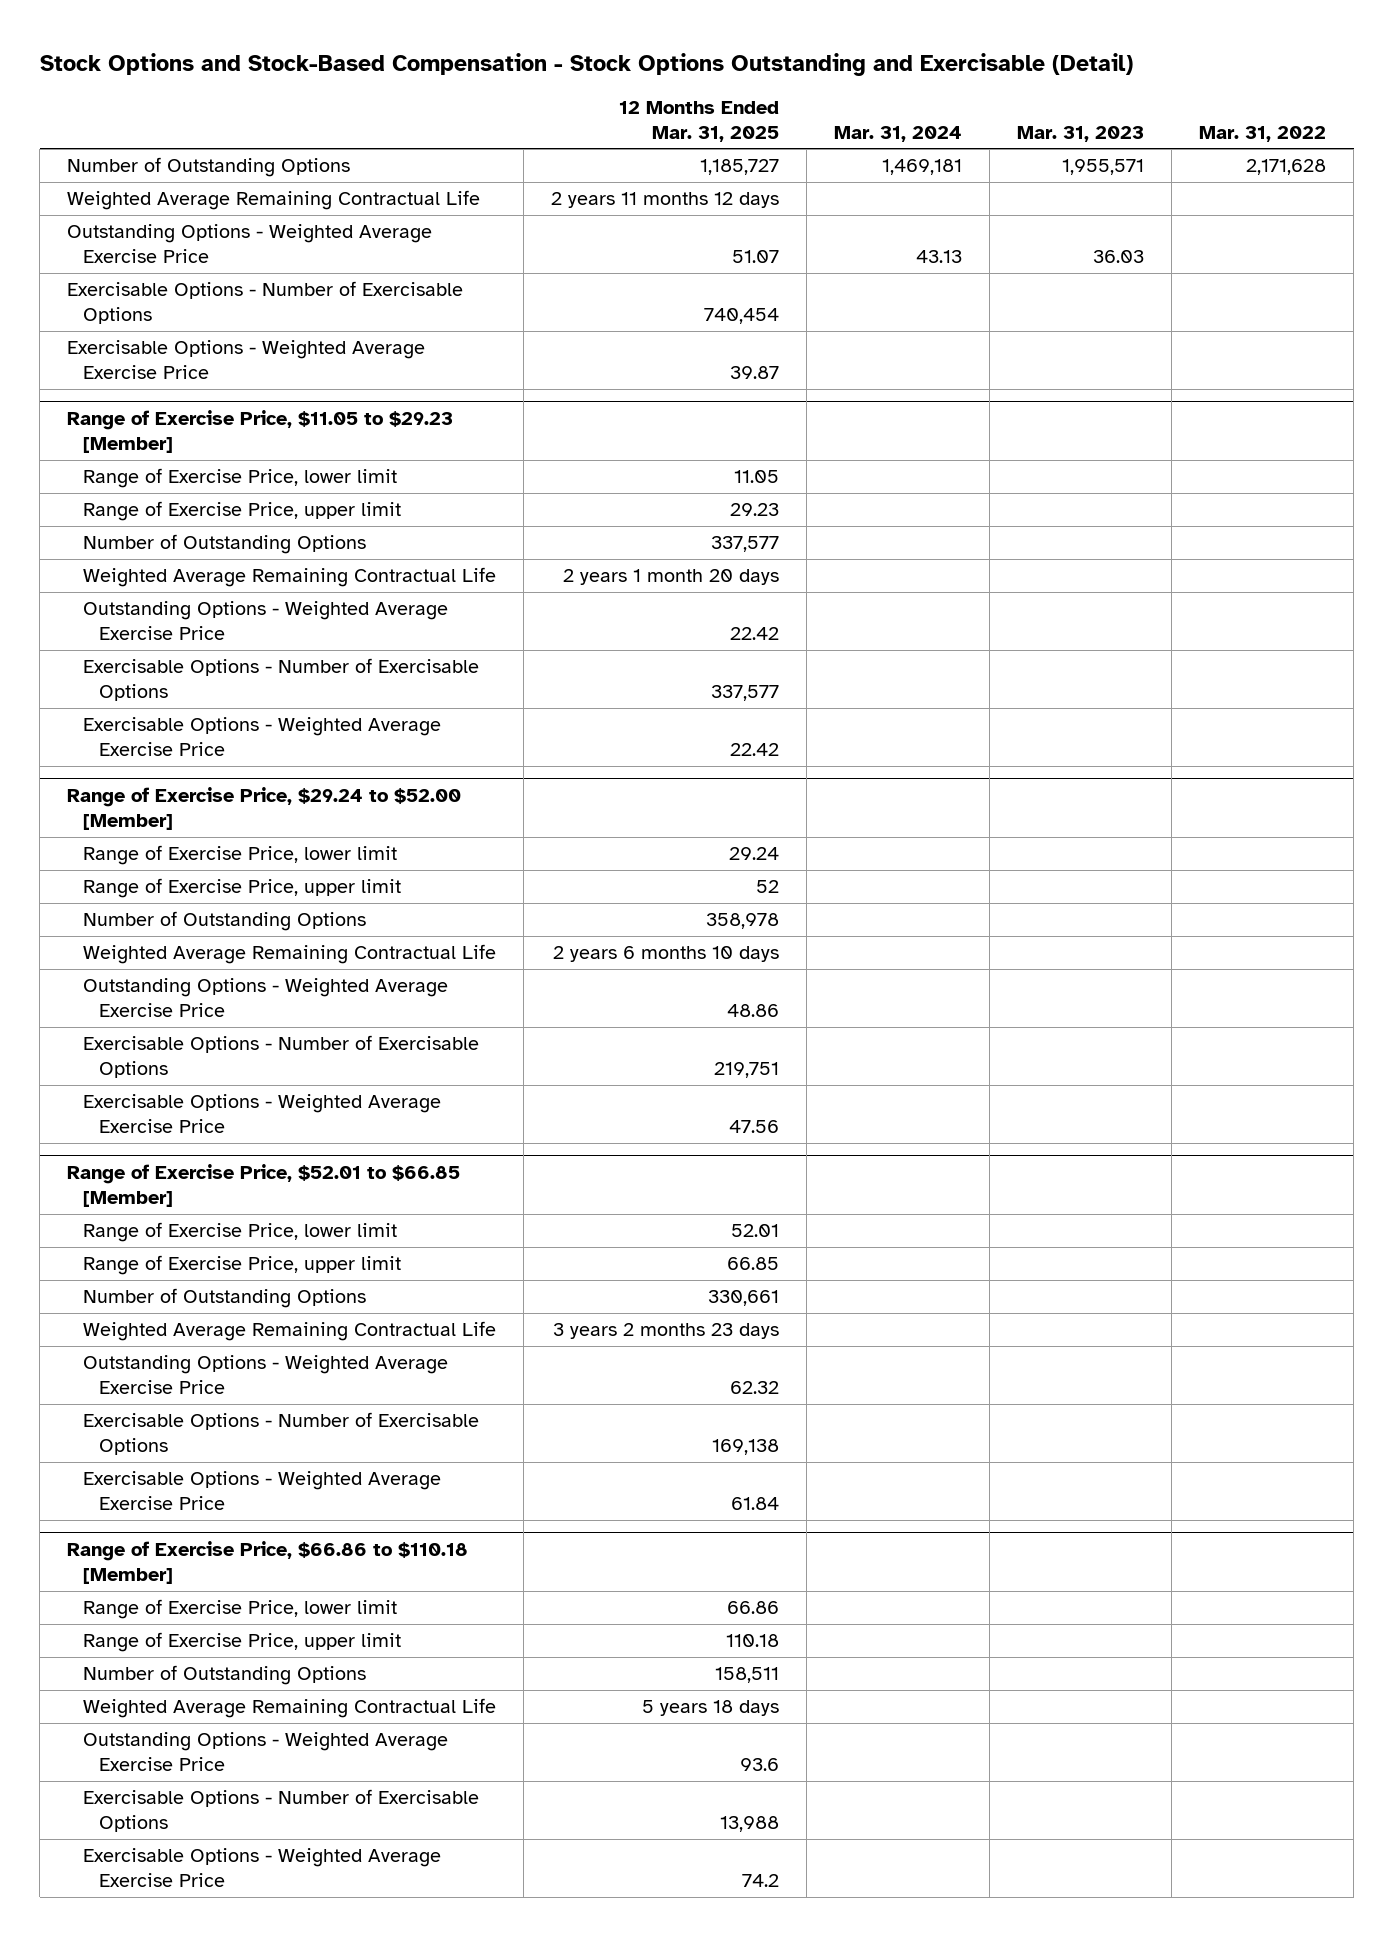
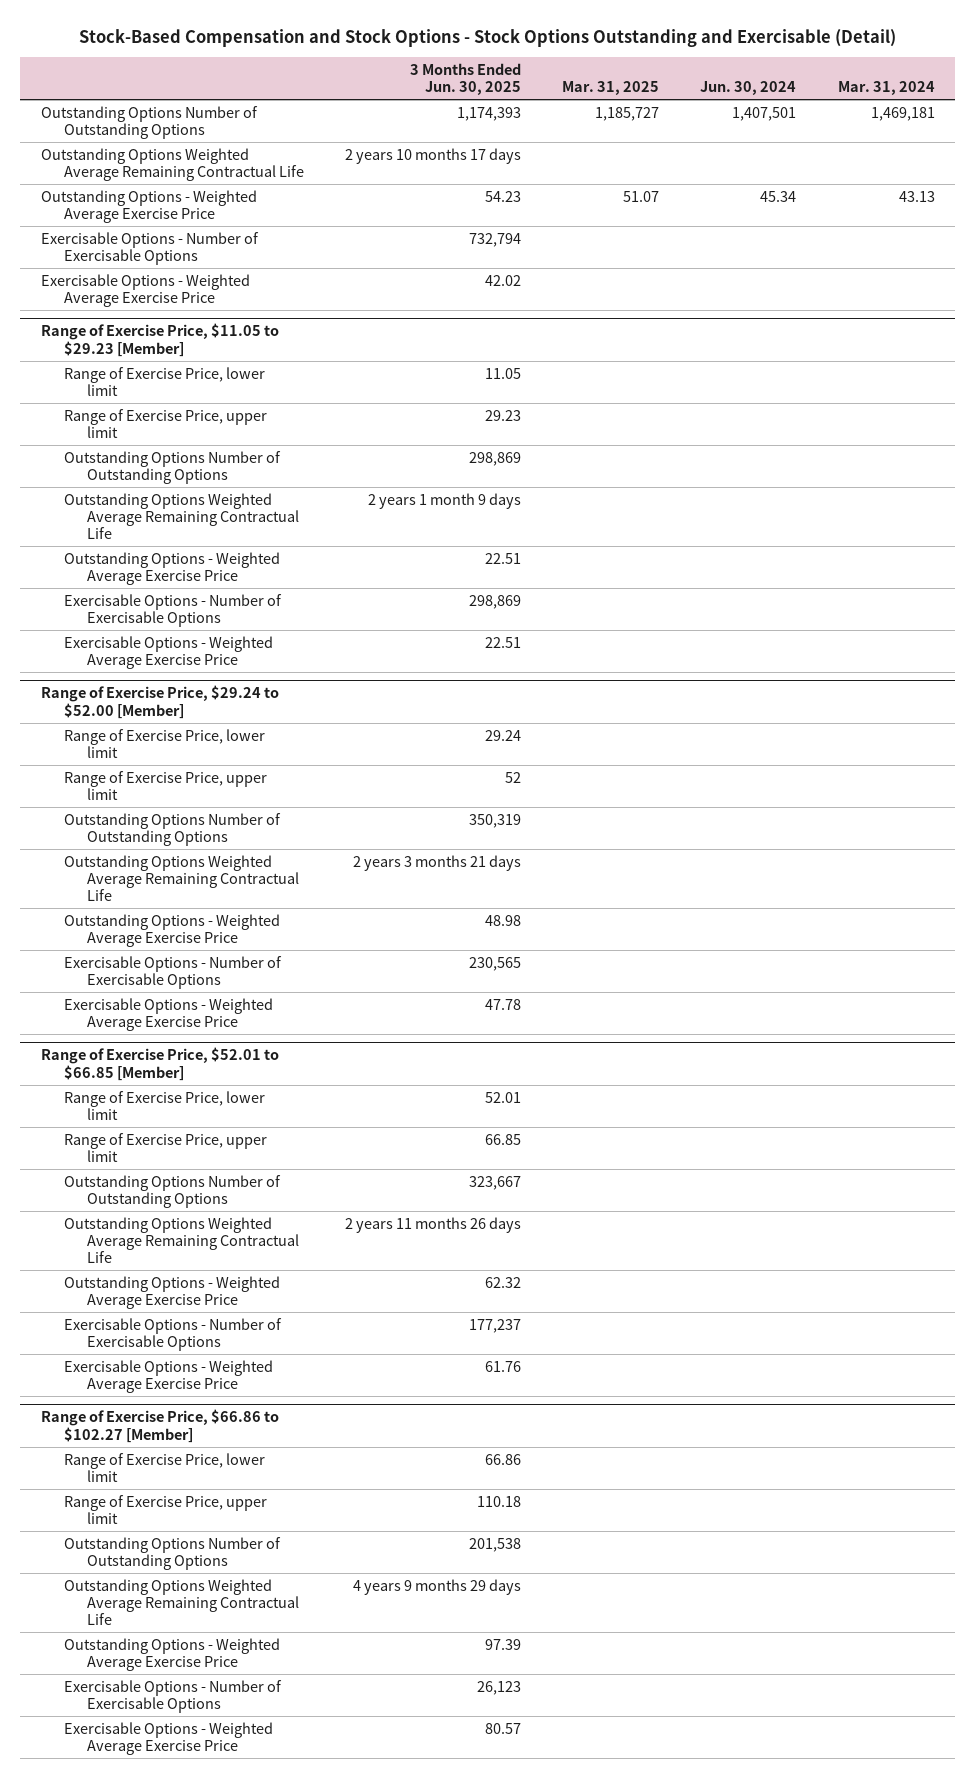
- Stock Options and Stock-Based Compensation - Stock Options Outstanding and Exercisable (Detail)
+ Stock-Based Compensation and Stock Options - Stock Options Outstanding and Exercisable (Detail)
- | 12 Months Ended Mar. 31, 2025 | Mar. 31, 2024 | Mar. 31, 2023 | Mar. 31, 2022
+ | 3 Months Ended Jun. 30, 2025 | Mar. 31, 2025 | Jun. 30, 2024 | Mar. 31, 2024
- Number of Outstanding Options | 1,185,727 | 1,469,181 | 1,955,571 | 2,171,628
- Weighted Average Remaining Contractual Life | 2 years 11 months 12 days | | |
+ Outstanding Options Number of Outstanding Options | 1,174,393 | 1,185,727 | 1,407,501 | 1,469,181
+ Outstanding Options Weighted Average Remaining Contractual Life | 2 years 10 months 17 days | | |
@ Range of Exercise Price, $11.05 to $29.23 [Member]
- Number of Outstanding Options | 337,577 | | |
- Weighted Average Remaining Contractual Life | 2 years 1 month 20 days | | |
+ Outstanding Options Number of Outstanding Options | 298,869 | | |
+ Outstanding Options Weighted Average Remaining Contractual Life | 2 years 1 month 9 days | | |
@ Range of Exercise Price, $29.24 to $52.00 [Member]
- Number of Outstanding Options | 358,978 | | |
- Weighted Average Remaining Contractual Life | 2 years 6 months 10 days | | |
+ Outstanding Options Number of Outstanding Options | 350,319 | | |
+ Outstanding Options Weighted Average Remaining Contractual Life | 2 years 3 months 21 days | | |
@ Range of Exercise Price, $52.01 to $66.85 [Member]
- Number of Outstanding Options | 330,661 | | |
- Weighted Average Remaining Contractual Life | 3 years 2 months 23 days | | |
+ Outstanding Options Number of Outstanding Options | 323,667 | | |
+ Outstanding Options Weighted Average Remaining Contractual Life | 2 years 11 months 26 days | | |
- Range of Exercise Price, $66.86 to $110.18 [Member]
+ Range of Exercise Price, $66.86 to $102.27 [Member]
- Number of Outstanding Options | 158,511 | | |
- Weighted Average Remaining Contractual Life | 5 years 18 days | | |
+ Outstanding Options Number of Outstanding Options | 201,538 | | |
+ Outstanding Options Weighted Average Remaining Contractual Life | 4 years 9 months 29 days | | |

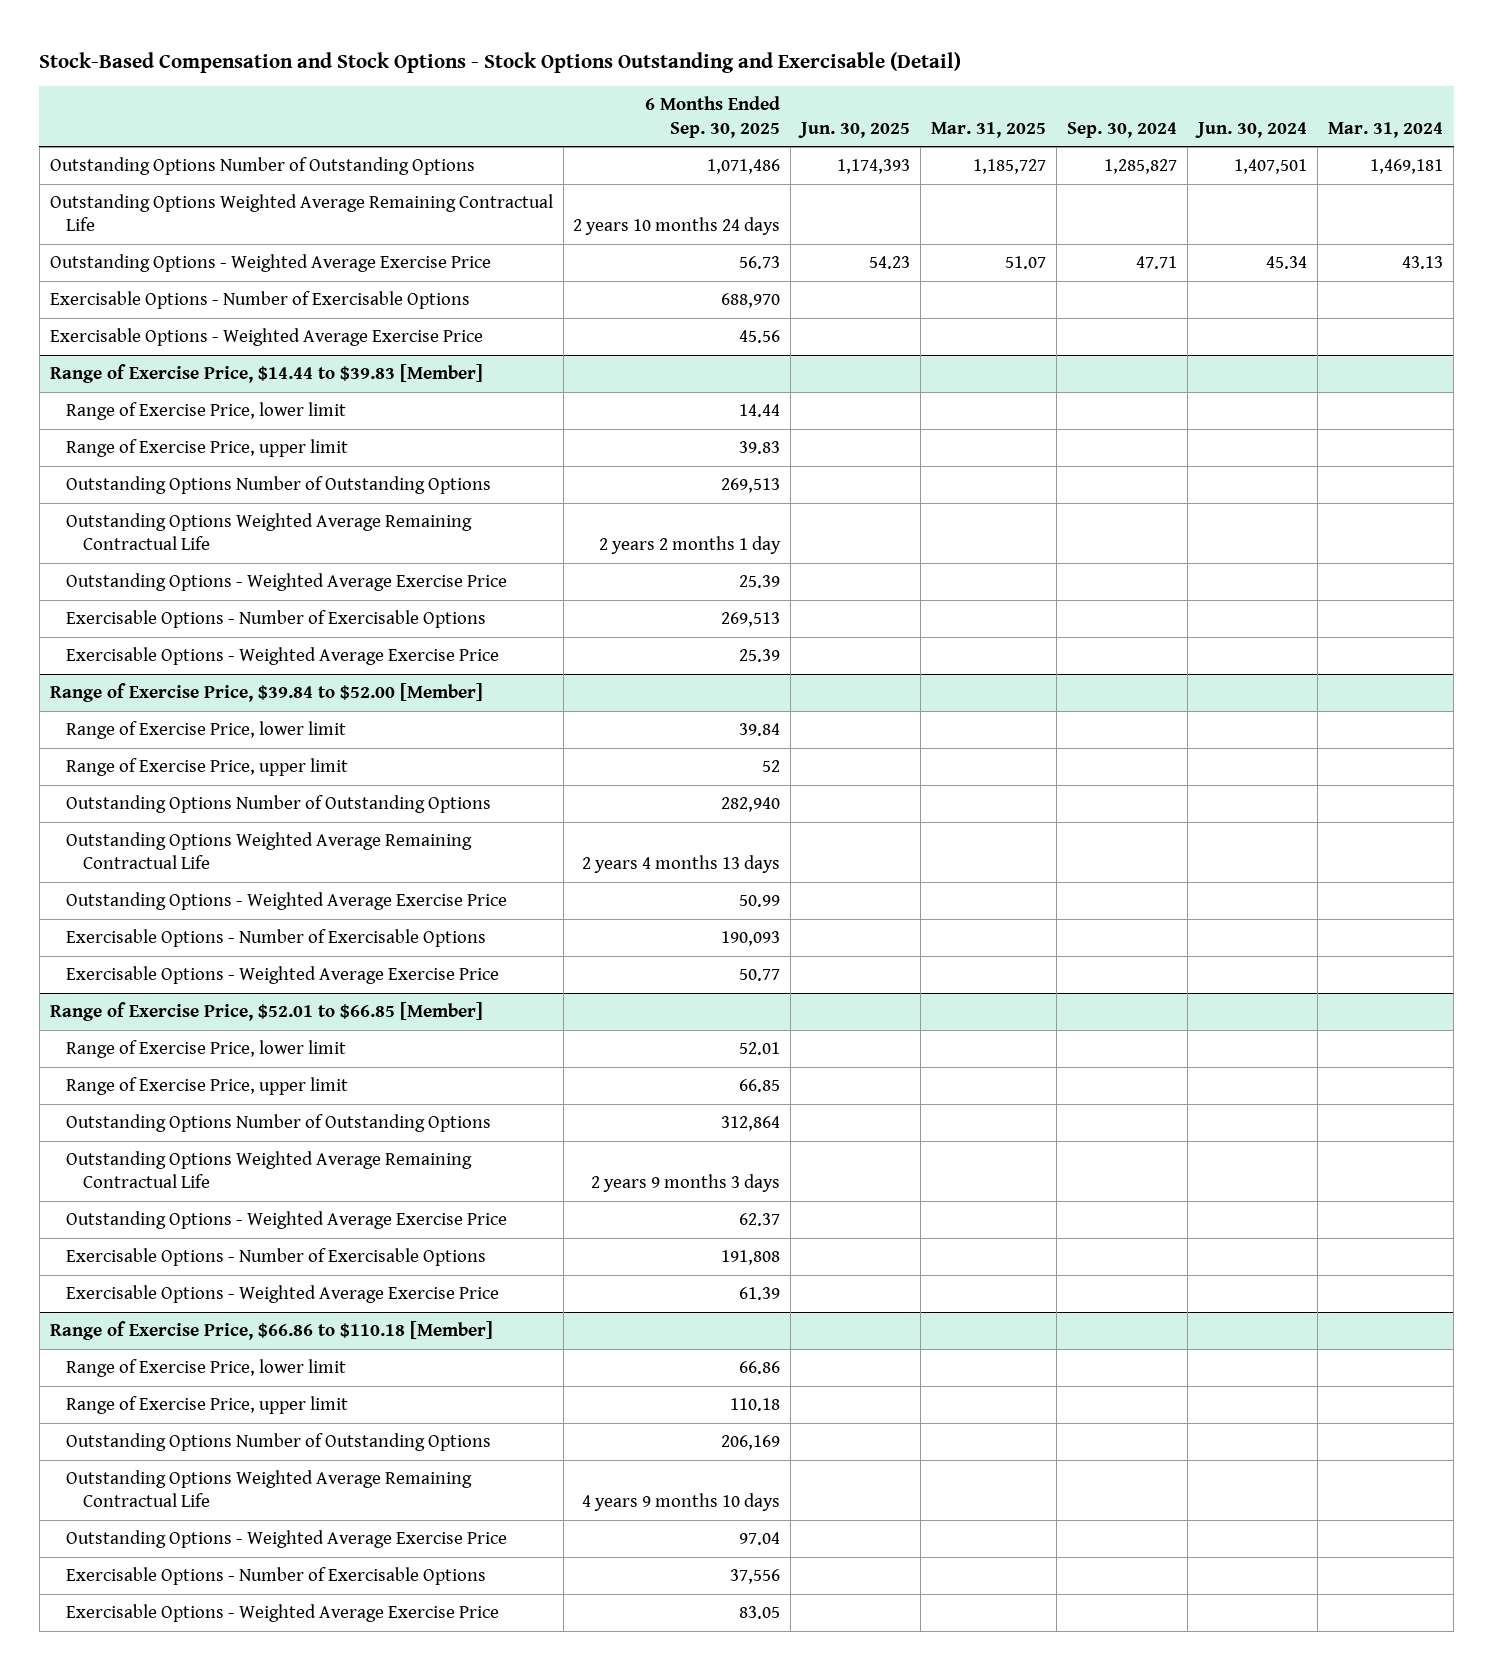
- | 3 Months Ended Jun. 30, 2025 | Mar. 31, 2025 | Jun. 30, 2024 | Mar. 31, 2024
+ | 6 Months Ended Sep. 30, 2025 | Jun. 30, 2025 | Mar. 31, 2025 | Sep. 30, 2024 | Jun. 30, 2024 | Mar. 31, 2024
- Range of Exercise Price, $11.05 to $29.23 [Member]
+ Range of Exercise Price, $14.44 to $39.83 [Member]
- Range of Exercise Price, $29.24 to $52.00 [Member]
+ Range of Exercise Price, $39.84 to $52.00 [Member]
- Range of Exercise Price, $66.86 to $102.27 [Member]
+ Range of Exercise Price, $66.86 to $110.18 [Member]

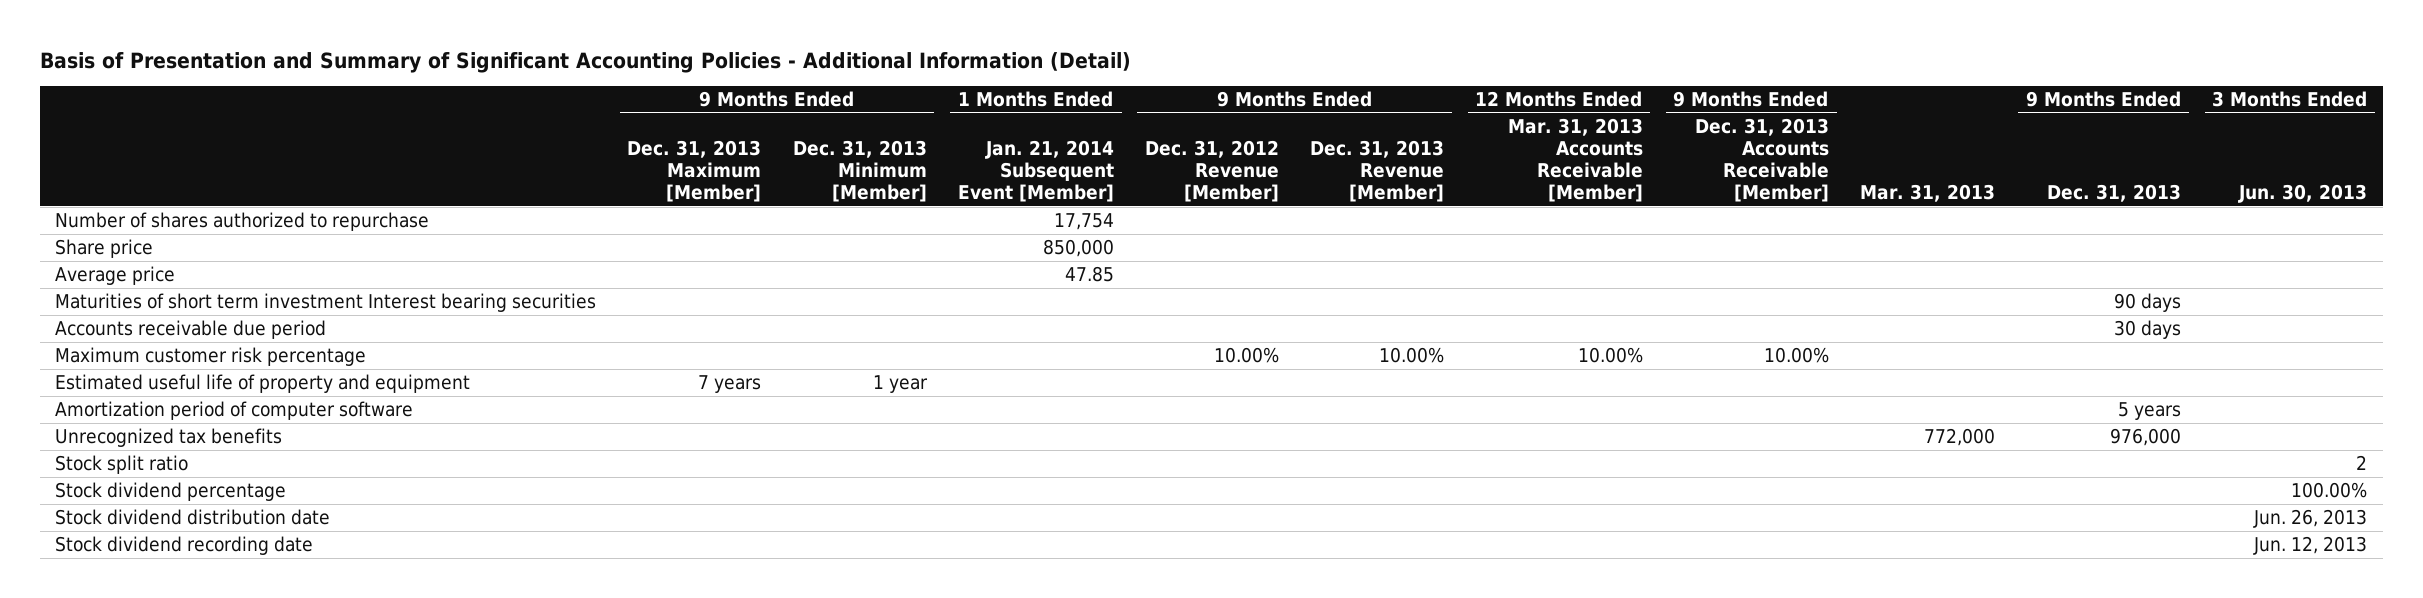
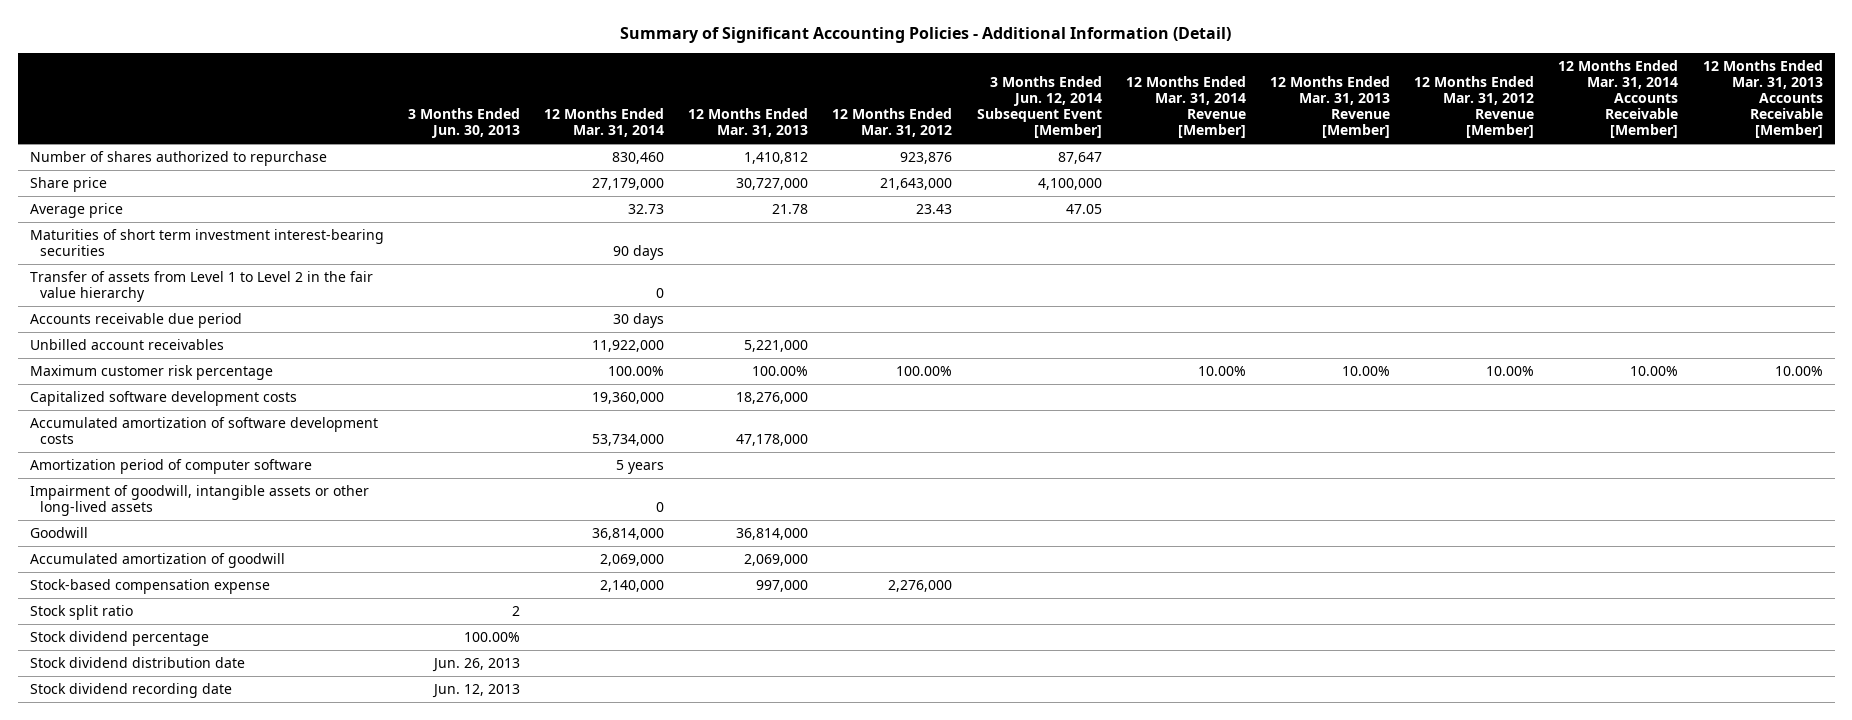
- Basis of Presentation and Summary of Significant Accounting Policies - Additional Information (Detail)
+ Summary of Significant Accounting Policies - Additional Information (Detail)
- | 9 Months Ended Dec. 31, 2013 Maximum [Member] | 9 Months Ended Dec. 31, 2013 Minimum [Member] | 1 Months Ended Jan. 21, 2014 Subsequent Event [Member] | 9 Months Ended Dec. 31, 2012 Revenue [Member] | 9 Months Ended Dec. 31, 2013 Revenue [Member] | 12 Months Ended Mar. 31, 2013 Accounts Receivable [Member] | 9 Months Ended Dec. 31, 2013 Accounts Receivable [Member] | Mar. 31, 2013 | 9 Months Ended Dec. 31, 2013 | 3 Months Ended Jun. 30, 2013
+ | 3 Months Ended Jun. 30, 2013 | 12 Months Ended Mar. 31, 2014 | 12 Months Ended Mar. 31, 2013 | 12 Months Ended Mar. 31, 2012 | 3 Months Ended Jun. 12, 2014 Subsequent Event [Member] | 12 Months Ended Mar. 31, 2014 Revenue [Member] | 12 Months Ended Mar. 31, 2013 Revenue [Member] | 12 Months Ended Mar. 31, 2012 Revenue [Member] | 12 Months Ended Mar. 31, 2014 Accounts Receivable [Member] | 12 Months Ended Mar. 31, 2013 Accounts Receivable [Member]
- Maturities of short term investment Interest bearing securities | | | | | | | | | 90 days |
+ Maturities of short term investment interest-bearing securities | | 90 days | | | | | | | |
+ Transfer of assets from Level 1 to Level 2 in the fair value hierarchy | | 0 | | | | | | | |
+ Unbilled account receivables | | 11,922,000 | 5,221,000 | | | | | | |
- Estimated useful life of property and equipment | 7 years | 1 year | | | | | | | |
+ Capitalized software development costs | | 19,360,000 | 18,276,000 | | | | | | |
+ Accumulated amortization of software development costs | | 53,734,000 | 47,178,000 | | | | | | |
- Unrecognized tax benefits | | | | | | | | 772,000 | 976,000 |
+ Impairment of goodwill, intangible assets or other long-lived assets | | 0 | | | | | | | |
+ Goodwill | | 36,814,000 | 36,814,000 | | | | | | |
+ Accumulated amortization of goodwill | | 2,069,000 | 2,069,000 | | | | | | |
+ Stock-based compensation expense | | 2,140,000 | 997,000 | 2,276,000 | | | | | |

